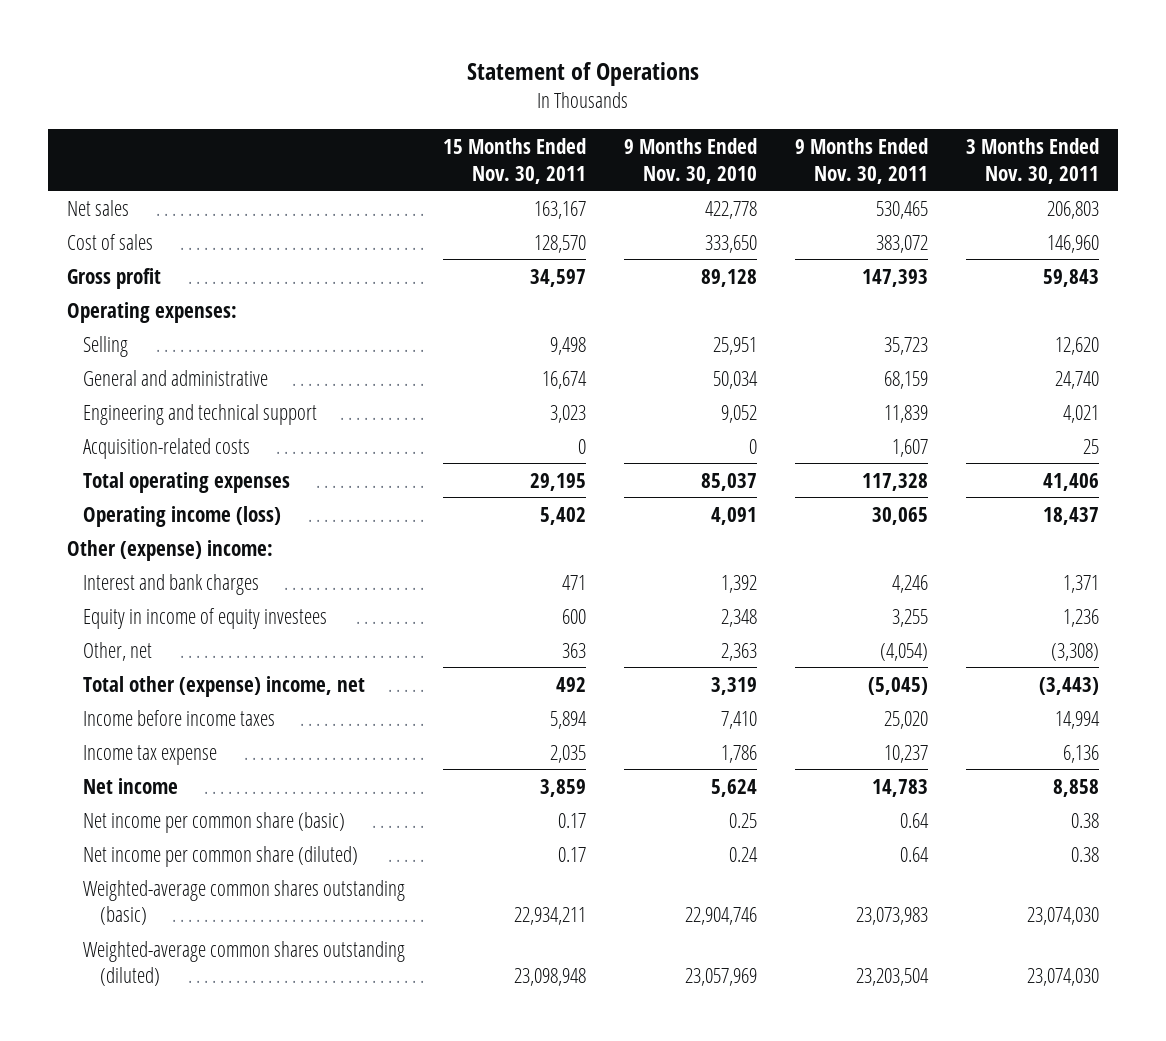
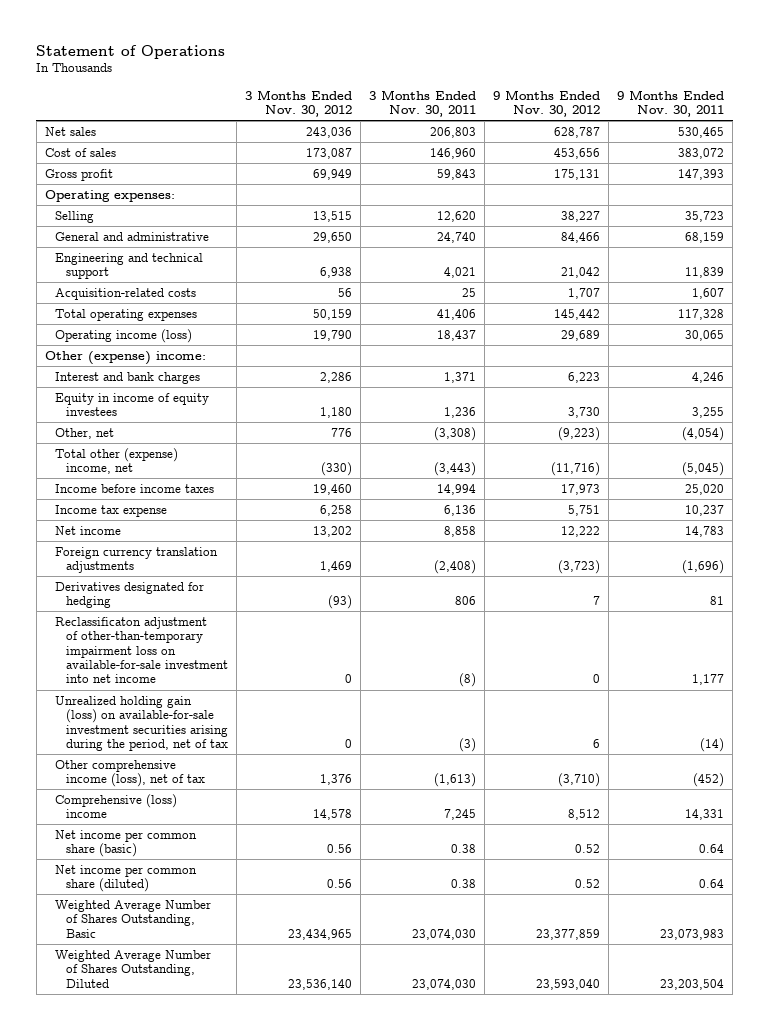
- | 15 Months Ended Nov. 30, 2011 | 9 Months Ended Nov. 30, 2010 | 9 Months Ended Nov. 30, 2011 | 3 Months Ended Nov. 30, 2011
+ | 3 Months Ended Nov. 30, 2012 | 3 Months Ended Nov. 30, 2011 | 9 Months Ended Nov. 30, 2012 | 9 Months Ended Nov. 30, 2011
+ Foreign currency translation adjustments | 1,469 | (2,408) | (3,723) | (1,696)
+ Derivatives designated for hedging | (93) | 806 | 7 | 81
+ Reclassificaton adjustment of other-than-temporary impairment loss on available-for-sale investment into net income | 0 | (8) | 0 | 1,177
+ Unrealized holding gain (loss) on available-for-sale investment securities arising during the period, net of tax | 0 | (3) | 6 | (14)
+ Other comprehensive income (loss), net of tax | 1,376 | (1,613) | (3,710) | (452)
+ Comprehensive (loss) income | 14,578 | 7,245 | 8,512 | 14,331
- Weighted-average common shares outstanding (basic) | 22,934,211 | 22,904,746 | 23,073,983 | 23,074,030
- Weighted-average common shares outstanding (diluted) | 23,098,948 | 23,057,969 | 23,203,504 | 23,074,030
+ Weighted Average Number of Shares Outstanding, Basic | 23,434,965 | 23,074,030 | 23,377,859 | 23,073,983
+ Weighted Average Number of Shares Outstanding, Diluted | 23,536,140 | 23,074,030 | 23,593,040 | 23,203,504

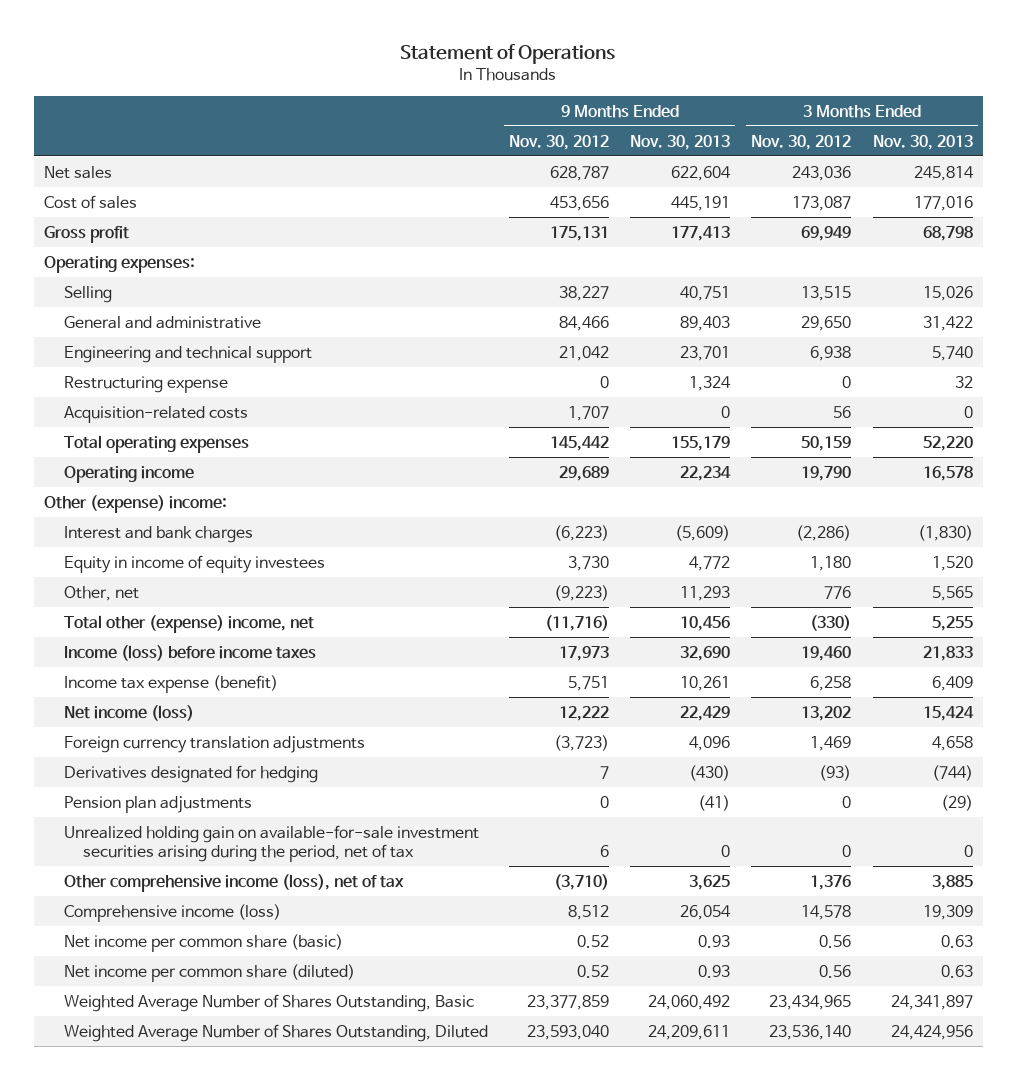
- | 3 Months Ended Nov. 30, 2012 | 3 Months Ended Nov. 30, 2011 | 9 Months Ended Nov. 30, 2012 | 9 Months Ended Nov. 30, 2011
+ | 9 Months Ended Nov. 30, 2012 | 9 Months Ended Nov. 30, 2013 | 3 Months Ended Nov. 30, 2012 | 3 Months Ended Nov. 30, 2013
+ Restructuring expense | 0 | 1,324 | 0 | 32
- Operating income (loss) | 19,790 | 18,437 | 29,689 | 30,065
+ Operating income | 29,689 | 22,234 | 19,790 | 16,578
- Interest and bank charges | 2,286 | 1,371 | 6,223 | 4,246
+ Interest and bank charges | (6,223) | (5,609) | (2,286) | (1,830)
- Income before income taxes | 19,460 | 14,994 | 17,973 | 25,020
- Income tax expense | 6,258 | 6,136 | 5,751 | 10,237
- Net income | 13,202 | 8,858 | 12,222 | 14,783
+ Income (loss) before income taxes | 17,973 | 32,690 | 19,460 | 21,833
+ Income tax expense (benefit) | 5,751 | 10,261 | 6,258 | 6,409
+ Net income (loss) | 12,222 | 22,429 | 13,202 | 15,424
- Reclassificaton adjustment of other-than-temporary impairment loss on available-for-sale investment into net income | 0 | (8) | 0 | 1,177
- Unrealized holding gain (loss) on available-for-sale investment securities arising during the period, net of tax | 0 | (3) | 6 | (14)
+ Pension plan adjustments | 0 | (41) | 0 | (29)
+ Unrealized holding gain on available-for-sale investment securities arising during the period, net of tax | 6 | 0 | 0 | 0
- Comprehensive (loss) income | 14,578 | 7,245 | 8,512 | 14,331
+ Comprehensive income (loss) | 8,512 | 26,054 | 14,578 | 19,309

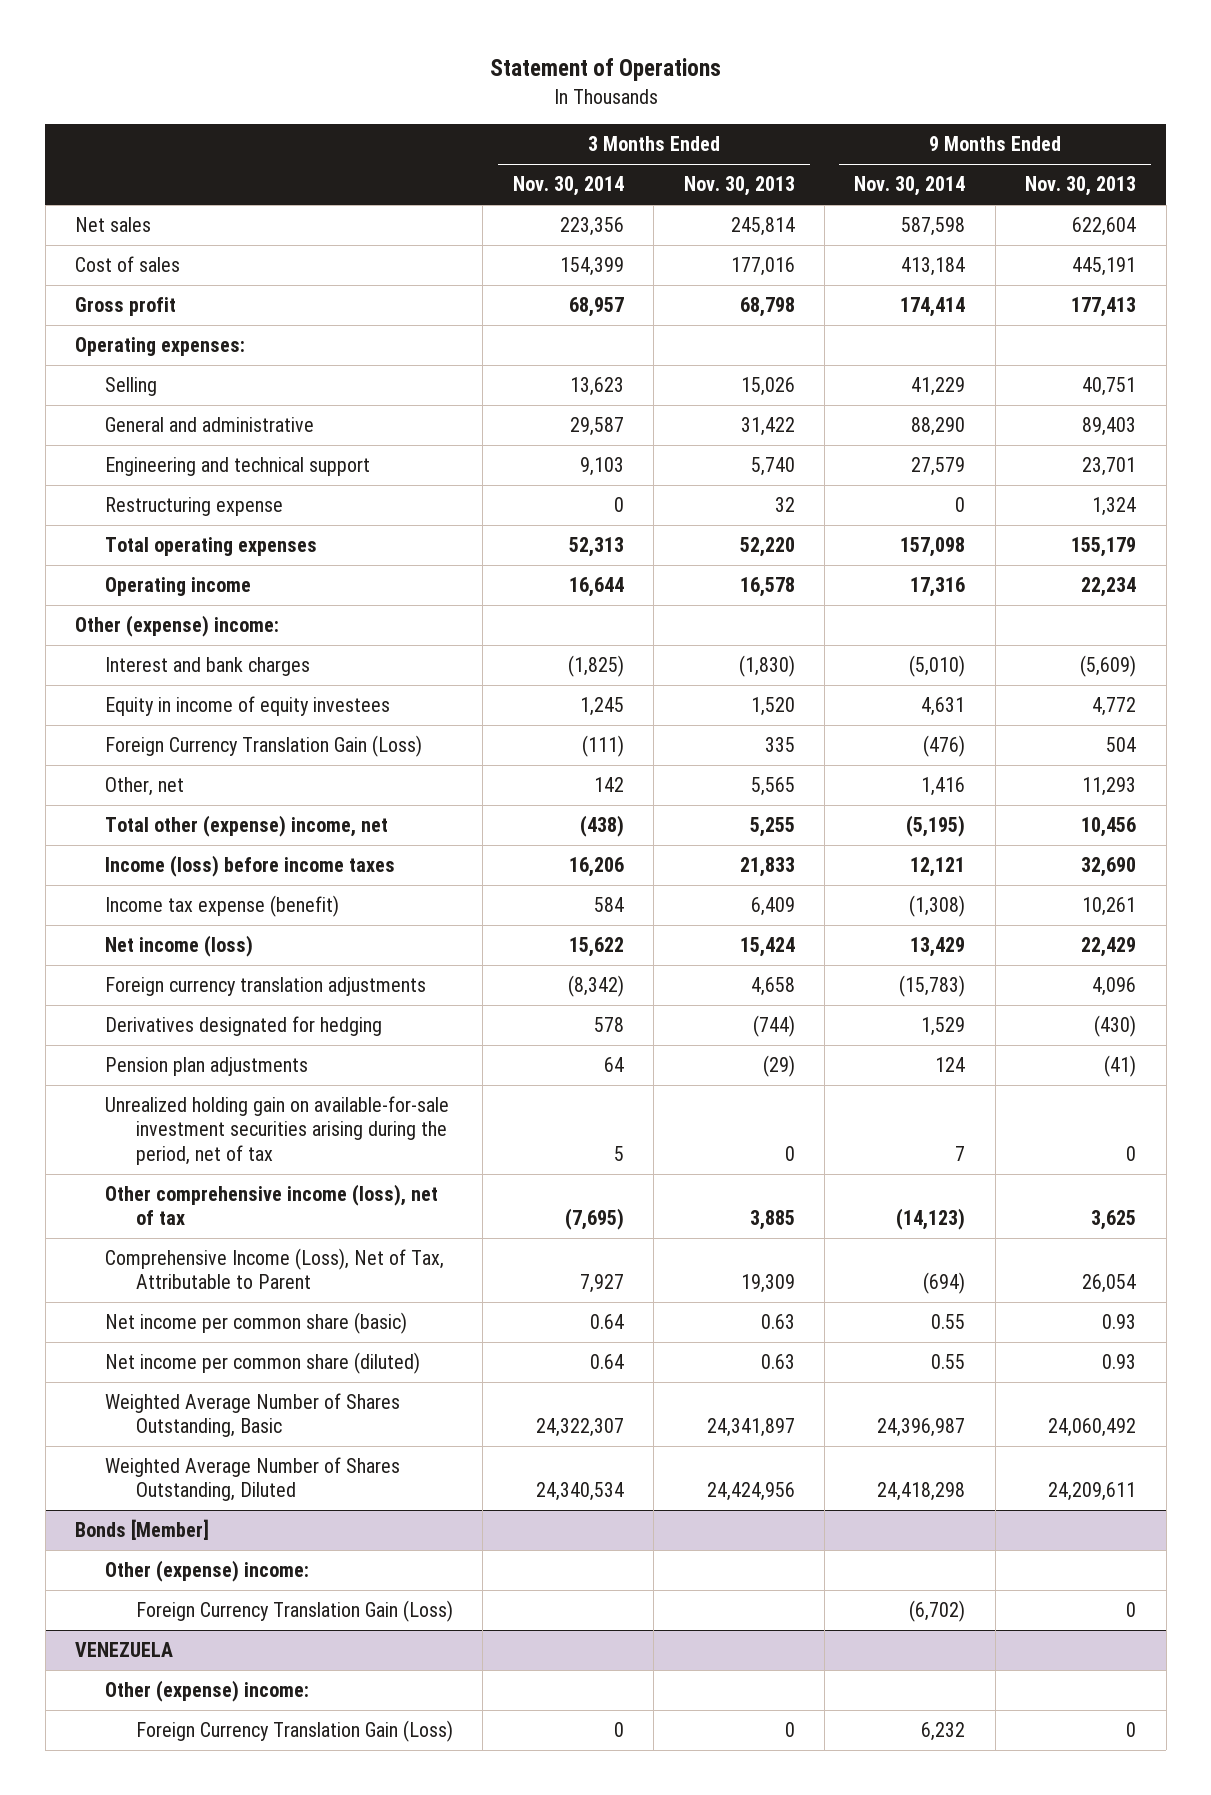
- | 9 Months Ended Nov. 30, 2012 | 9 Months Ended Nov. 30, 2013 | 3 Months Ended Nov. 30, 2012 | 3 Months Ended Nov. 30, 2013
+ | 3 Months Ended Nov. 30, 2014 | 3 Months Ended Nov. 30, 2013 | 9 Months Ended Nov. 30, 2014 | 9 Months Ended Nov. 30, 2013
- Acquisition-related costs | 1,707 | 0 | 56 | 0
+ Foreign Currency Translation Gain (Loss) | (111) | 335 | (476) | 504
- Comprehensive income (loss) | 8,512 | 26,054 | 14,578 | 19,309
+ Comprehensive Income (Loss), Net of Tax, Attributable to Parent | 7,927 | 19,309 | (694) | 26,054
+ Bonds [Member]
+ Other (expense) income:
+ Foreign Currency Translation Gain (Loss) | | | (6,702) | 0
+ VENEZUELA
+ Other (expense) income:
+ Foreign Currency Translation Gain (Loss) | 0 | 0 | 6,232 | 0

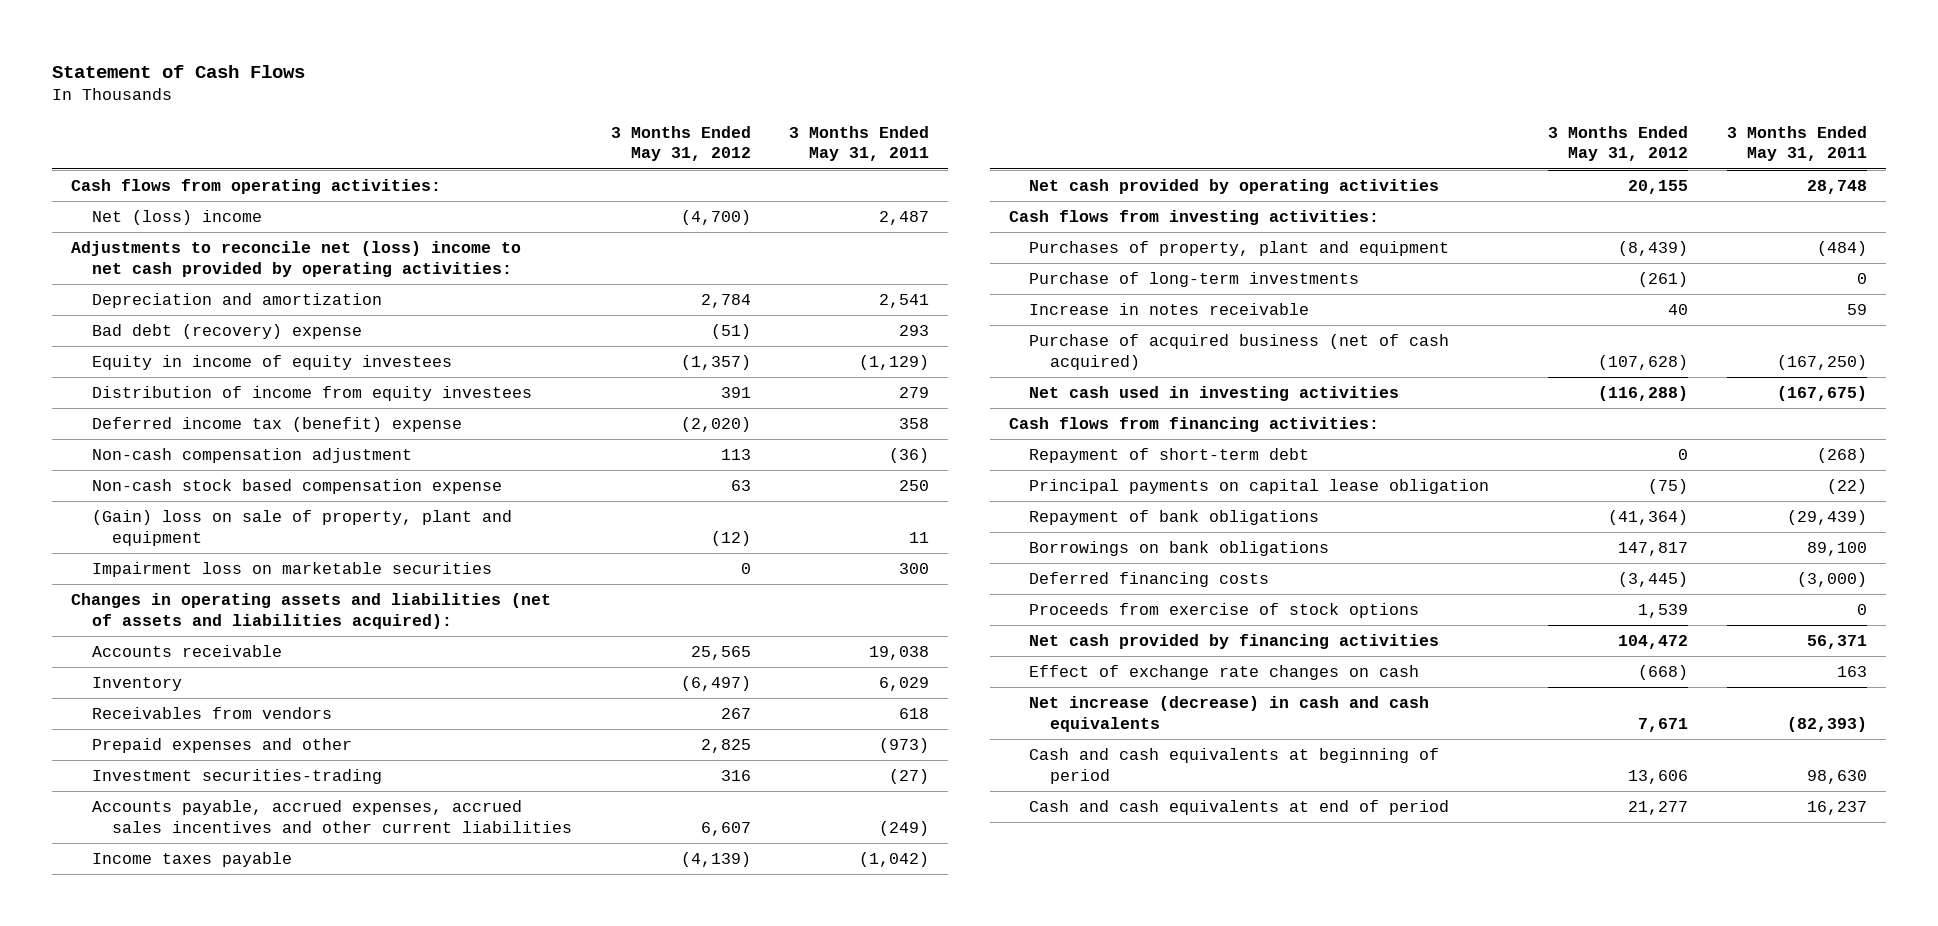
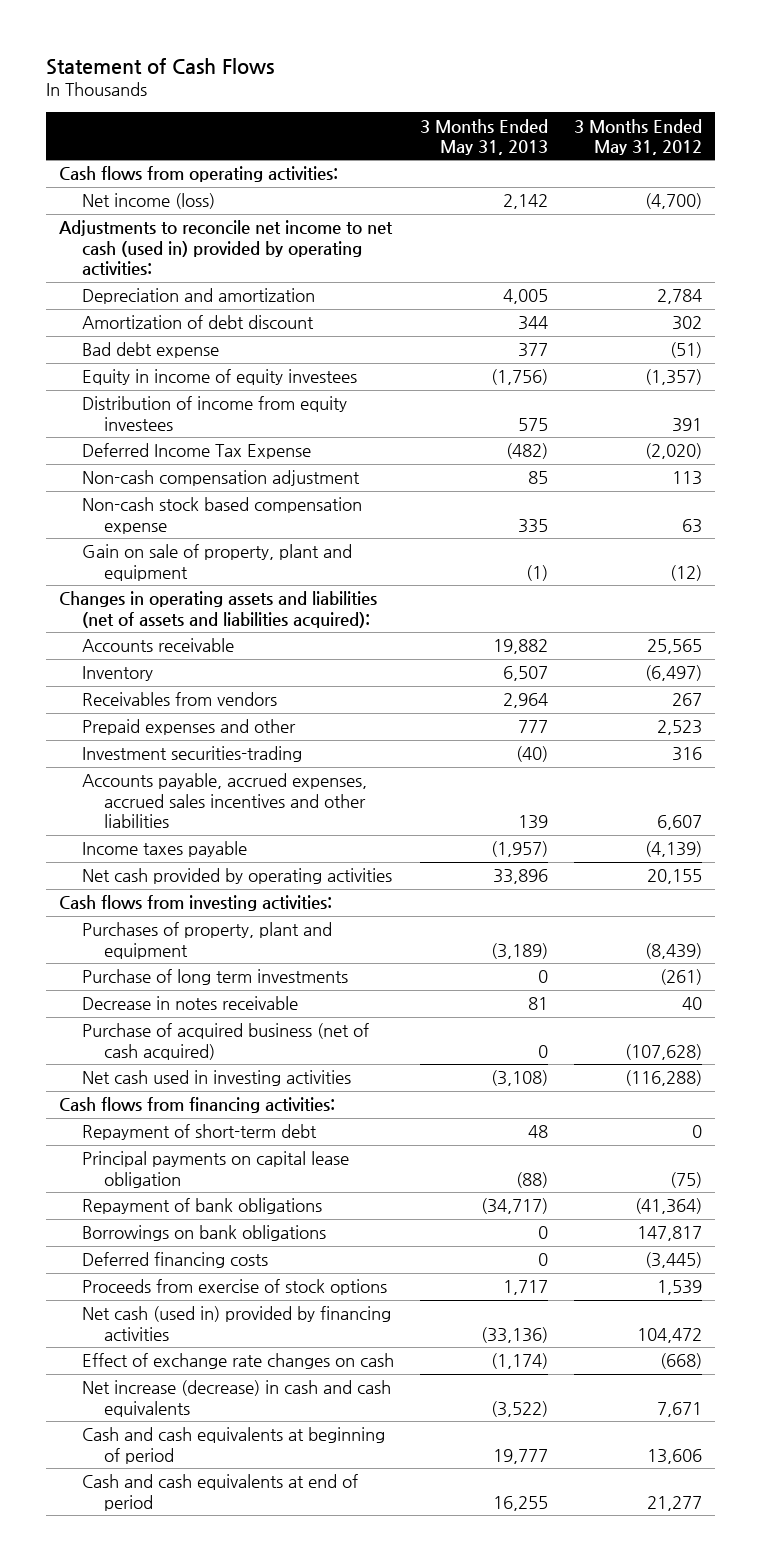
- | 3 Months Ended May 31, 2012 | 3 Months Ended May 31, 2011
+ | 3 Months Ended May 31, 2013 | 3 Months Ended May 31, 2012
- Net (loss) income | (4,700) | 2,487
- Adjustments to reconcile net (loss) income to net cash provided by operating activities:
+ Net income (loss) | 2,142 | (4,700)
+ Adjustments to reconcile net income to net cash (used in) provided by operating activities:
- Bad debt (recovery) expense | (51) | 293
+ Amortization of debt discount | 344 | 302
+ Bad debt expense | 377 | (51)
- Deferred income tax (benefit) expense | (2,020) | 358
+ Deferred Income Tax Expense | (482) | (2,020)
- (Gain) loss on sale of property, plant and equipment | (12) | 11
- Impairment loss on marketable securities | 0 | 300
+ Gain on sale of property, plant and equipment | (1) | (12)
- Prepaid expenses and other | 2,825 | (973)
+ Prepaid expenses and other | 777 | 2,523
- Accounts payable, accrued expenses, accrued sales incentives and other current liabilities | 6,607 | (249)
+ Accounts payable, accrued expenses, accrued sales incentives and other liabilities | 139 | 6,607
- Purchase of long-term investments | (261) | 0
- Increase in notes receivable | 40 | 59
+ Purchase of long term investments | 0 | (261)
+ Decrease in notes receivable | 81 | 40
- Net cash provided by financing activities | 104,472 | 56,371
+ Net cash (used in) provided by financing activities | (33,136) | 104,472

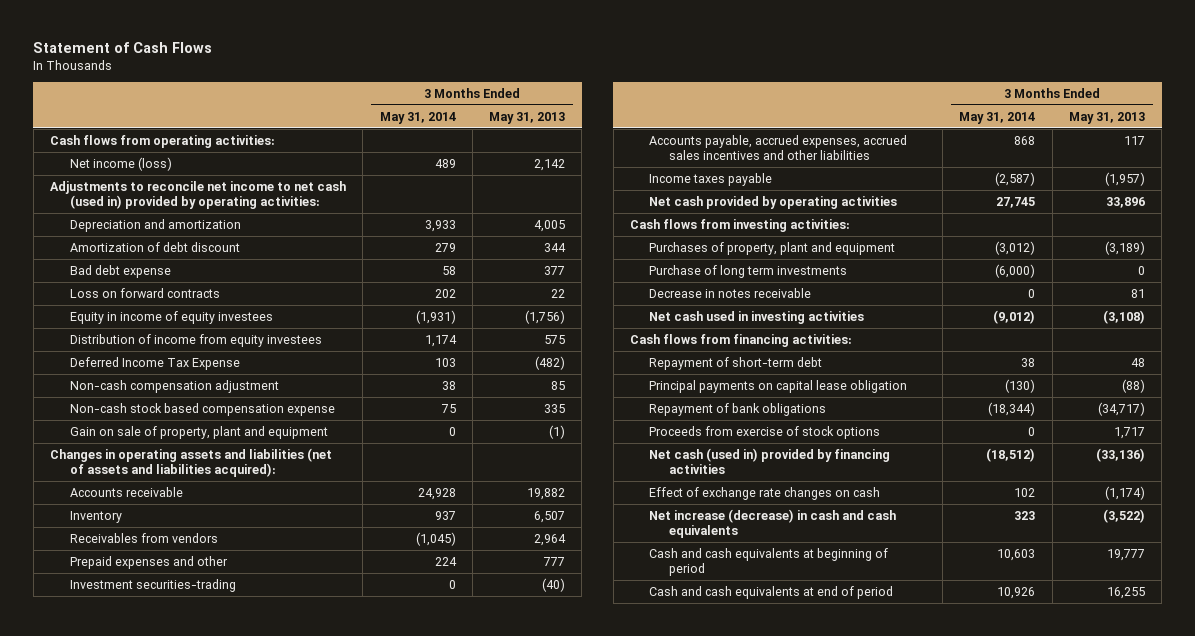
- | 3 Months Ended May 31, 2013 | 3 Months Ended May 31, 2012
+ | 3 Months Ended May 31, 2014 | 3 Months Ended May 31, 2013
+ Loss on forward contracts | 202 | 22
- Accounts payable, accrued expenses, accrued sales incentives and other liabilities | 139 | 6,607
+ Accounts payable, accrued expenses, accrued sales incentives and other liabilities | 868 | 117
- Purchase of acquired business (net of cash acquired) | 0 | (107,628)
- Borrowings on bank obligations | 0 | 147,817
- Deferred financing costs | 0 | (3,445)

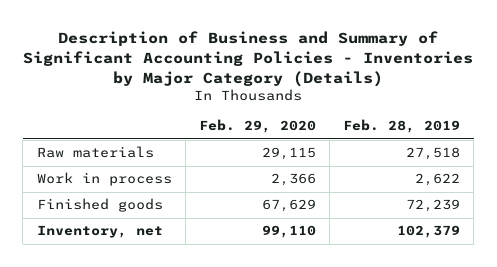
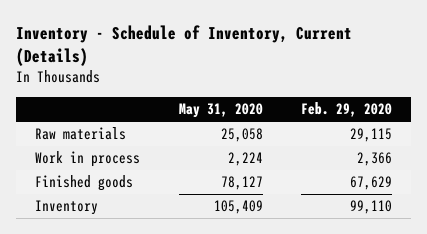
- Description of Business and Summary of Significant Accounting Policies - Inventories by Major Category (Details)
+ Inventory - Schedule of Inventory, Current (Details)
- | Feb. 29, 2020 | Feb. 28, 2019
+ | May 31, 2020 | Feb. 29, 2020
- Inventory, net | 99,110 | 102,379
+ Inventory | 105,409 | 99,110

